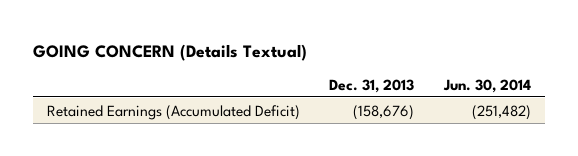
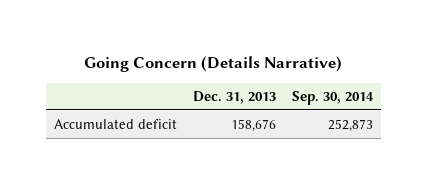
- GOING CONCERN (Details Textual)
+ Going Concern (Details Narrative)
- | Dec. 31, 2013 | Jun. 30, 2014
+ | Dec. 31, 2013 | Sep. 30, 2014
- Retained Earnings (Accumulated Deficit) | (158,676) | (251,482)
+ Accumulated deficit | 158,676 | 252,873

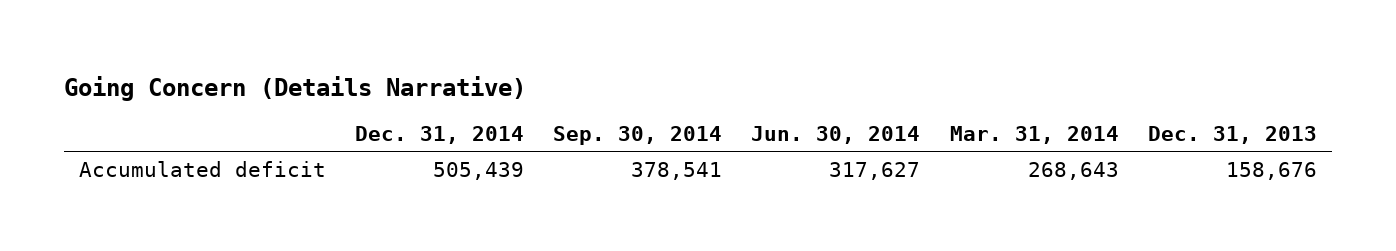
- | Dec. 31, 2013 | Sep. 30, 2014
+ | Dec. 31, 2014 | Sep. 30, 2014 | Jun. 30, 2014 | Mar. 31, 2014 | Dec. 31, 2013
- Accumulated deficit | 158,676 | 252,873
+ Accumulated deficit | 505,439 | 378,541 | 317,627 | 268,643 | 158,676

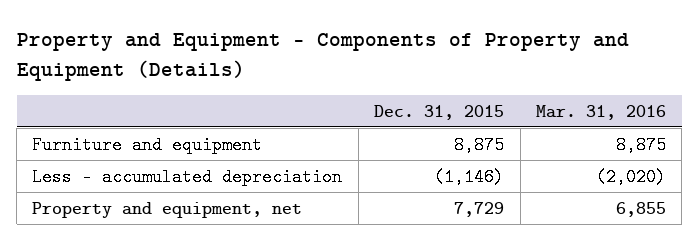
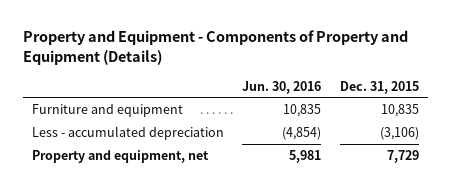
- | Dec. 31, 2015 | Mar. 31, 2016
+ | Jun. 30, 2016 | Dec. 31, 2015
- Furniture and equipment | 8,875 | 8,875
- Less - accumulated depreciation | (1,146) | (2,020)
+ Furniture and equipment | 10,835 | 10,835
+ Less - accumulated depreciation | (4,854) | (3,106)

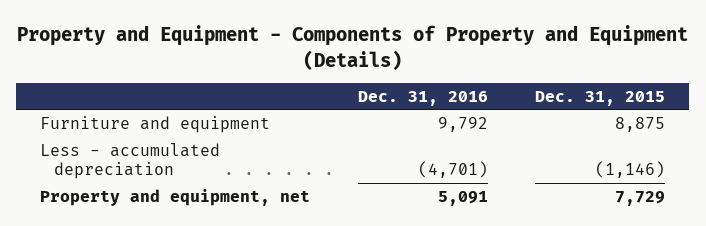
- | Jun. 30, 2016 | Dec. 31, 2015
+ | Dec. 31, 2016 | Dec. 31, 2015
- Furniture and equipment | 10,835 | 10,835
- Less - accumulated depreciation | (4,854) | (3,106)
+ Furniture and equipment | 9,792 | 8,875
+ Less - accumulated depreciation | (4,701) | (1,146)

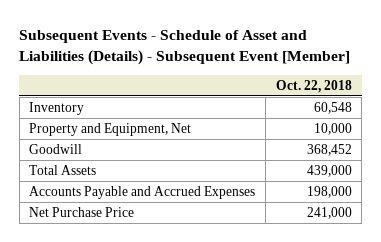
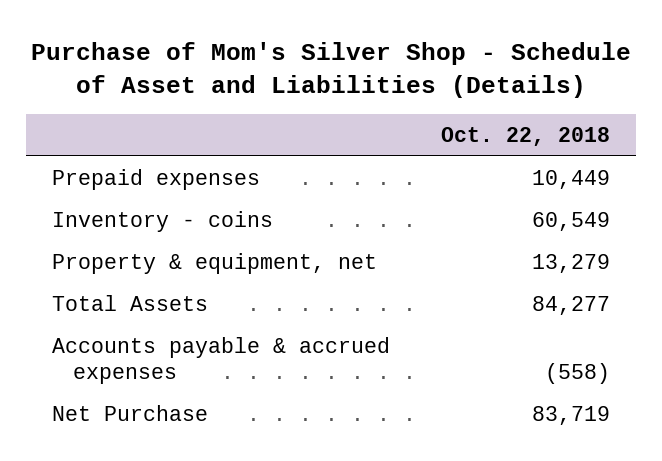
- Subsequent Events - Schedule of Asset and Liabilities (Details) - Subsequent Event [Member]
+ Purchase of Mom's Silver Shop - Schedule of Asset and Liabilities (Details)
- Inventory | 60,548
- Property and Equipment, Net | 10,000
- Goodwill | 368,452
- Total Assets | 439,000
- Accounts Payable and Accrued Expenses | 198,000
- Net Purchase Price | 241,000
+ Prepaid expenses | 10,449
+ Inventory - coins | 60,549
+ Property & equipment, net | 13,279
+ Total Assets | 84,277
+ Accounts payable & accrued expenses | (558)
+ Net Purchase | 83,719

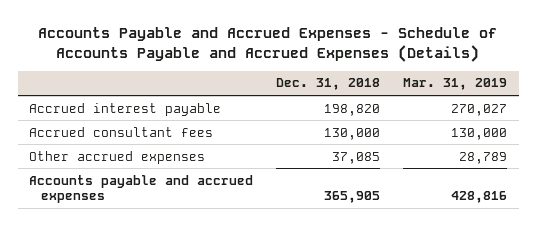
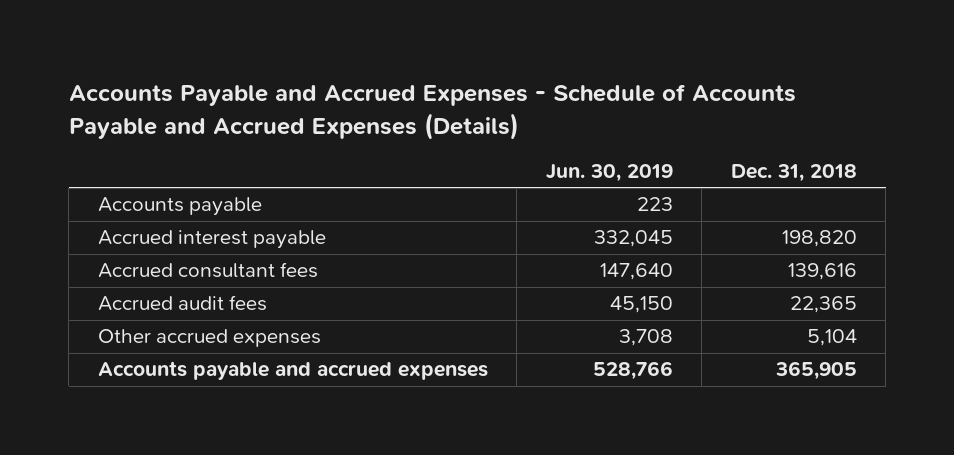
- | Dec. 31, 2018 | Mar. 31, 2019
+ | Jun. 30, 2019 | Dec. 31, 2018
+ Accounts payable | 223 |
- Accrued consultant fees | 130,000 | 130,000
- Other accrued expenses | 37,085 | 28,789
+ Accrued consultant fees | 147,640 | 139,616
+ Accrued audit fees | 45,150 | 22,365
+ Other accrued expenses | 3,708 | 5,104

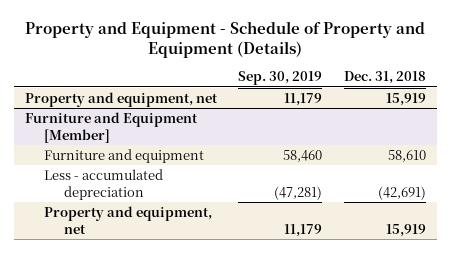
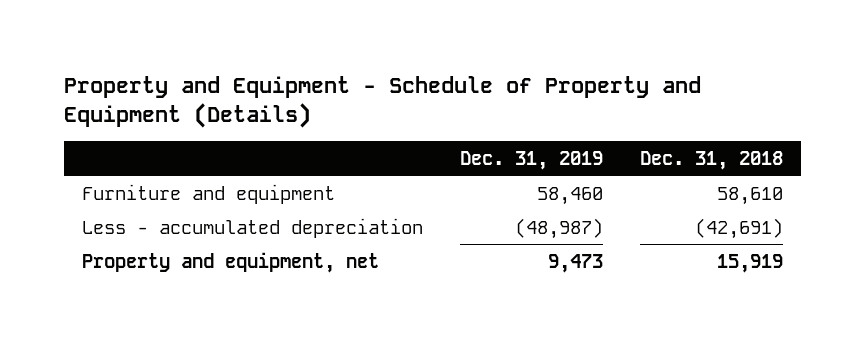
- | Sep. 30, 2019 | Dec. 31, 2018
+ | Dec. 31, 2019 | Dec. 31, 2018
- Property and equipment, net | 11,179 | 15,919
- Furniture and Equipment [Member]

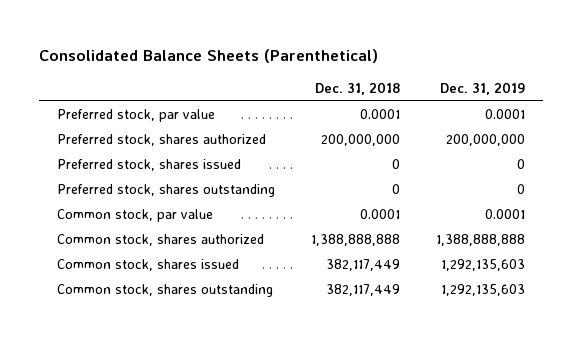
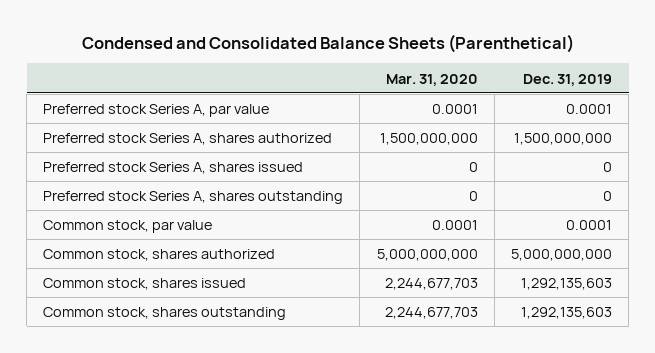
- Consolidated Balance Sheets (Parenthetical)
+ Condensed and Consolidated Balance Sheets (Parenthetical)
- | Dec. 31, 2018 | Dec. 31, 2019
+ | Mar. 31, 2020 | Dec. 31, 2019
- Preferred stock, par value | 0.0001 | 0.0001
- Preferred stock, shares authorized | 200,000,000 | 200,000,000
- Preferred stock, shares issued | 0 | 0
- Preferred stock, shares outstanding | 0 | 0
+ Preferred stock Series A, par value | 0.0001 | 0.0001
+ Preferred stock Series A, shares authorized | 1,500,000,000 | 1,500,000,000
+ Preferred stock Series A, shares issued | 0 | 0
+ Preferred stock Series A, shares outstanding | 0 | 0
- Common stock, shares authorized | 1,388,888,888 | 1,388,888,888
+ Common stock, shares authorized | 5,000,000,000 | 5,000,000,000

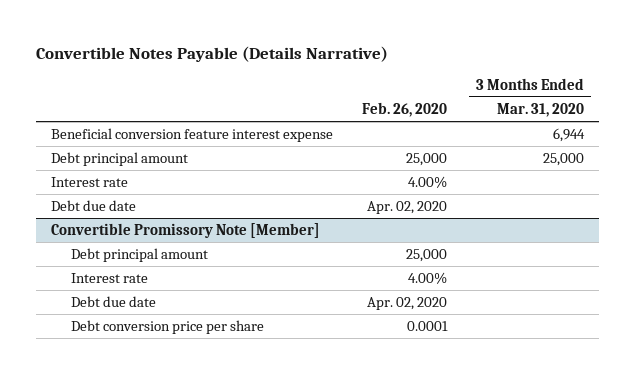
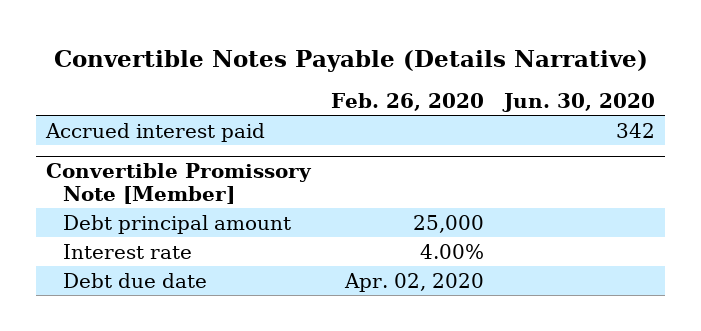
- | Feb. 26, 2020 | 3 Months Ended Mar. 31, 2020
+ | Feb. 26, 2020 | Jun. 30, 2020
- Beneficial conversion feature interest expense | | 6,944
- Debt principal amount | 25,000 | 25,000
- Interest rate | 4.00% |
- Debt due date | Apr. 02, 2020 |
+ Accrued interest paid | | 342
@ Convertible Promissory Note [Member]
- Debt conversion price per share | 0.0001 |

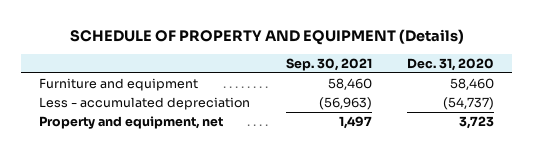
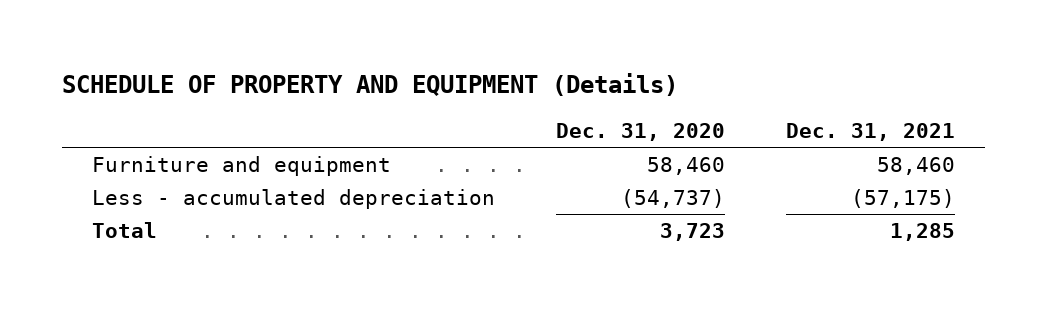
- | Sep. 30, 2021 | Dec. 31, 2020
+ | Dec. 31, 2020 | Dec. 31, 2021
- Property and equipment, net | 1,497 | 3,723
+ Total | 3,723 | 1,285

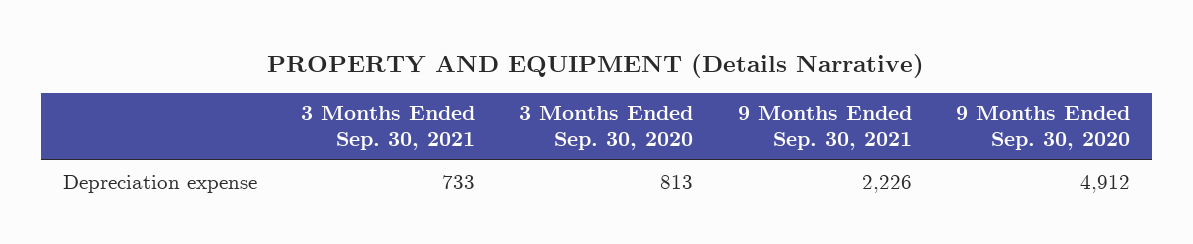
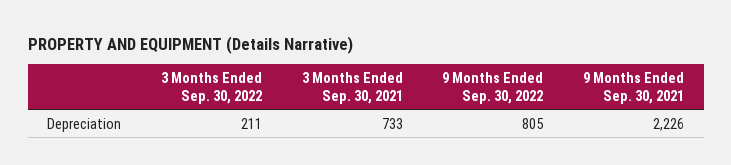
- | 3 Months Ended Sep. 30, 2021 | 3 Months Ended Sep. 30, 2020 | 9 Months Ended Sep. 30, 2021 | 9 Months Ended Sep. 30, 2020
+ | 3 Months Ended Sep. 30, 2022 | 3 Months Ended Sep. 30, 2021 | 9 Months Ended Sep. 30, 2022 | 9 Months Ended Sep. 30, 2021
- Depreciation expense | 733 | 813 | 2,226 | 4,912
+ Depreciation | 211 | 733 | 805 | 2,226

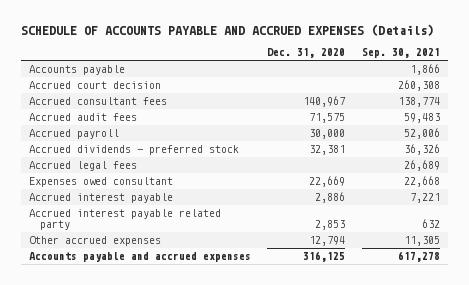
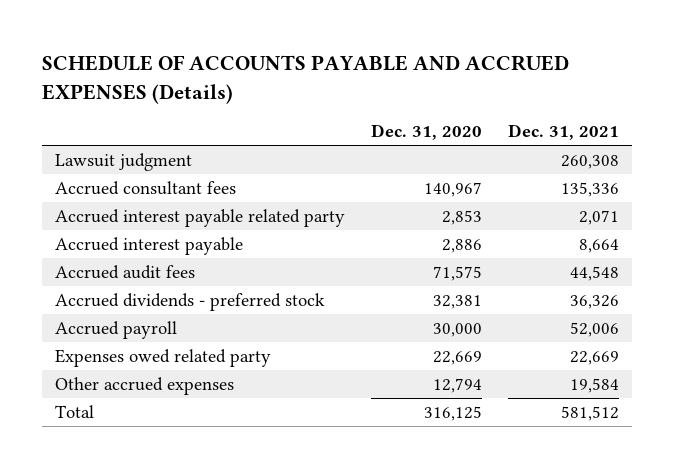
- | Dec. 31, 2020 | Sep. 30, 2021
+ | Dec. 31, 2020 | Dec. 31, 2021
- Accounts payable | | 1,866
- Accrued court decision | | 260,308
+ Lawsuit judgment | | 260,308
moved up: Accrued interest payable related party | 2,853 | 2,071
moved up: Accrued interest payable | 2,886 | 8,664
- Accrued legal fees | | 26,689
- Expenses owed consultant | 22,669 | 22,668
moved down: Accrued payroll | 30,000 | 52,006
+ Expenses owed related party | 22,669 | 22,669
- Accounts payable and accrued expenses | 316,125 | 617,278
+ Total | 316,125 | 581,512

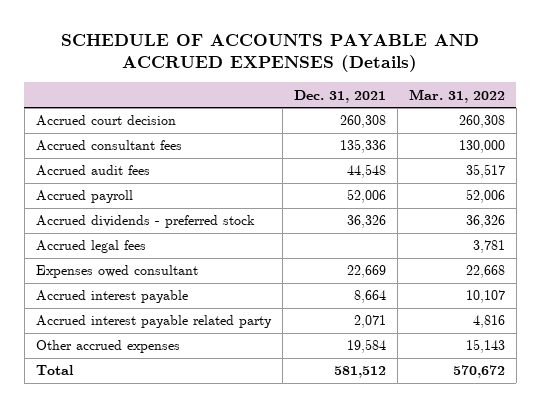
- | Dec. 31, 2020 | Dec. 31, 2021
+ | Dec. 31, 2021 | Mar. 31, 2022
- Lawsuit judgment | | 260,308
+ Accrued court decision | 260,308 | 260,308
- Expenses owed related party | 22,669 | 22,669
moved down: Accrued dividends - preferred stock | 36,326 | 36,326
+ Accrued legal fees | | 3,781
+ Expenses owed consultant | 22,669 | 22,668
moved down: Accrued interest payable | 8,664 | 10,107
moved down: Accrued interest payable related party | 2,071 | 4,816

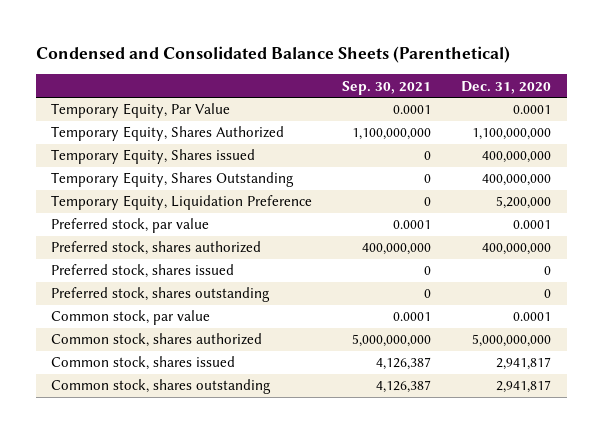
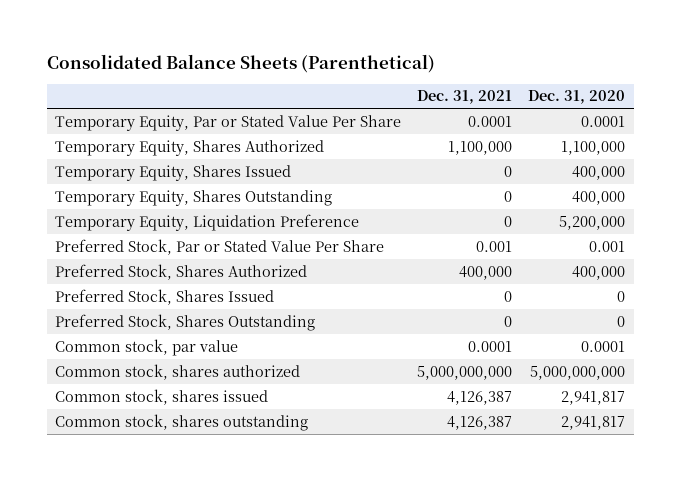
- Condensed and Consolidated Balance Sheets (Parenthetical)
+ Consolidated Balance Sheets (Parenthetical)
- | Sep. 30, 2021 | Dec. 31, 2020
+ | Dec. 31, 2021 | Dec. 31, 2020
- Temporary Equity, Par Value | 0.0001 | 0.0001
- Temporary Equity, Shares Authorized | 1,100,000,000 | 1,100,000,000
- Temporary Equity, Shares issued | 0 | 400,000,000
- Temporary Equity, Shares Outstanding | 0 | 400,000,000
+ Temporary Equity, Par or Stated Value Per Share | 0.0001 | 0.0001
+ Temporary Equity, Shares Authorized | 1,100,000 | 1,100,000
+ Temporary Equity, Shares Issued | 0 | 400,000
+ Temporary Equity, Shares Outstanding | 0 | 400,000
- Preferred stock, par value | 0.0001 | 0.0001
- Preferred stock, shares authorized | 400,000,000 | 400,000,000
- Preferred stock, shares issued | 0 | 0
- Preferred stock, shares outstanding | 0 | 0
+ Preferred Stock, Par or Stated Value Per Share | 0.001 | 0.001
+ Preferred Stock, Shares Authorized | 400,000 | 400,000
+ Preferred Stock, Shares Issued | 0 | 0
+ Preferred Stock, Shares Outstanding | 0 | 0

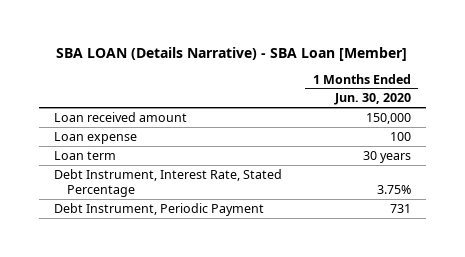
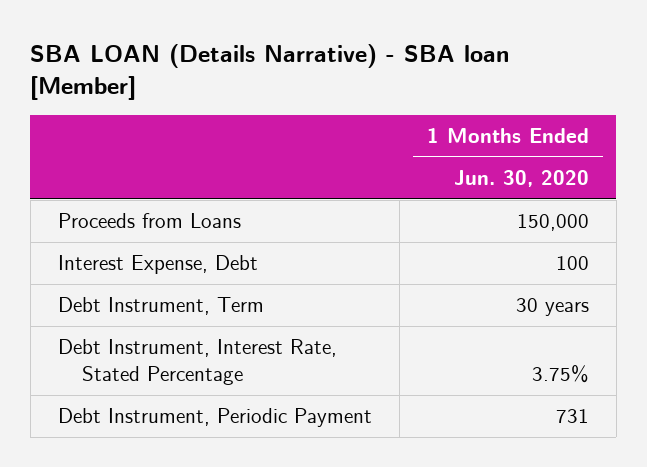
- SBA LOAN (Details Narrative) - SBA Loan [Member]
+ SBA LOAN (Details Narrative) - SBA loan [Member]
- Loan received amount | 150,000
- Loan expense | 100
- Loan term | 30 years
+ Proceeds from Loans | 150,000
+ Interest Expense, Debt | 100
+ Debt Instrument, Term | 30 years

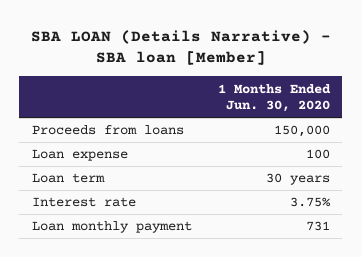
- Proceeds from Loans | 150,000
- Interest Expense, Debt | 100
- Debt Instrument, Term | 30 years
- Debt Instrument, Interest Rate, Stated Percentage | 3.75%
- Debt Instrument, Periodic Payment | 731
+ Proceeds from loans | 150,000
+ Loan expense | 100
+ Loan term | 30 years
+ Interest rate | 3.75%
+ Loan monthly payment | 731

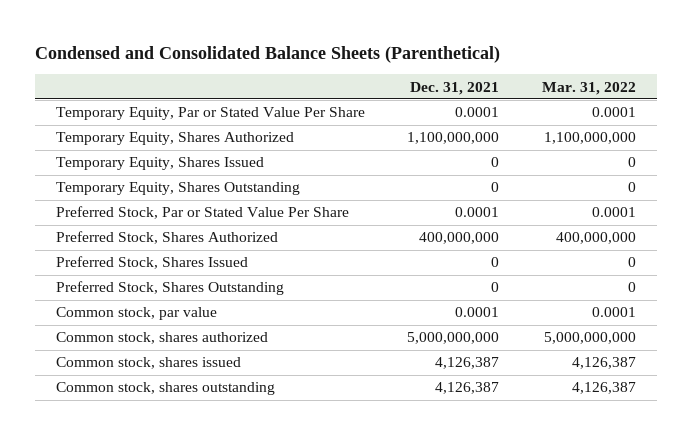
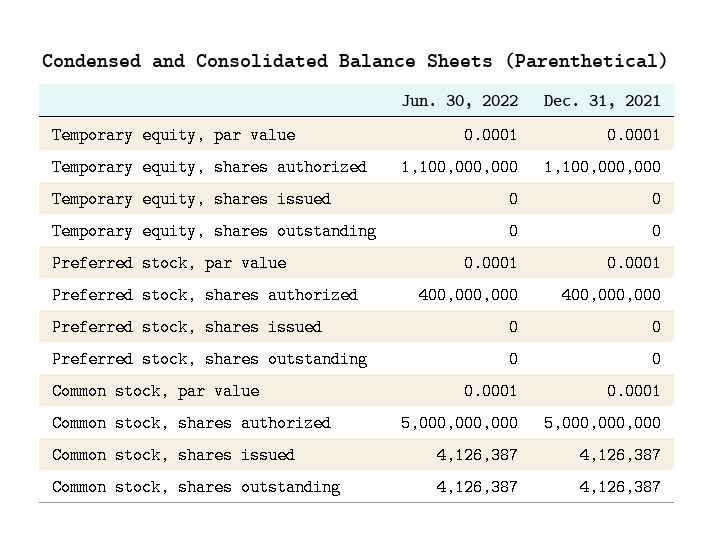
- | Dec. 31, 2021 | Mar. 31, 2022
+ | Jun. 30, 2022 | Dec. 31, 2021
- Temporary Equity, Par or Stated Value Per Share | 0.0001 | 0.0001
- Temporary Equity, Shares Authorized | 1,100,000,000 | 1,100,000,000
- Temporary Equity, Shares Issued | 0 | 0
- Temporary Equity, Shares Outstanding | 0 | 0
- Preferred Stock, Par or Stated Value Per Share | 0.0001 | 0.0001
- Preferred Stock, Shares Authorized | 400,000,000 | 400,000,000
- Preferred Stock, Shares Issued | 0 | 0
- Preferred Stock, Shares Outstanding | 0 | 0
+ Temporary equity, par value | 0.0001 | 0.0001
+ Temporary equity, shares authorized | 1,100,000,000 | 1,100,000,000
+ Temporary equity, shares issued | 0 | 0
+ Temporary equity, shares outstanding | 0 | 0
+ Preferred stock, par value | 0.0001 | 0.0001
+ Preferred stock, shares authorized | 400,000,000 | 400,000,000
+ Preferred stock, shares issued | 0 | 0
+ Preferred stock, shares outstanding | 0 | 0

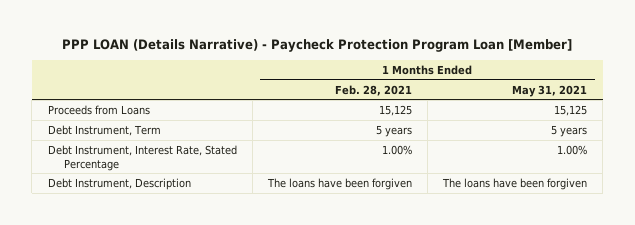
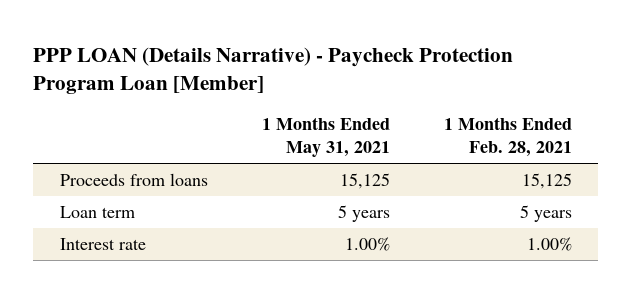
- | 1 Months Ended Feb. 28, 2021 | 1 Months Ended May 31, 2021
+ | 1 Months Ended May 31, 2021 | 1 Months Ended Feb. 28, 2021
- Proceeds from Loans | 15,125 | 15,125
- Debt Instrument, Term | 5 years | 5 years
- Debt Instrument, Interest Rate, Stated Percentage | 1.00% | 1.00%
- Debt Instrument, Description | The loans have been forgiven | The loans have been forgiven
+ Proceeds from loans | 15,125 | 15,125
+ Loan term | 5 years | 5 years
+ Interest rate | 1.00% | 1.00%

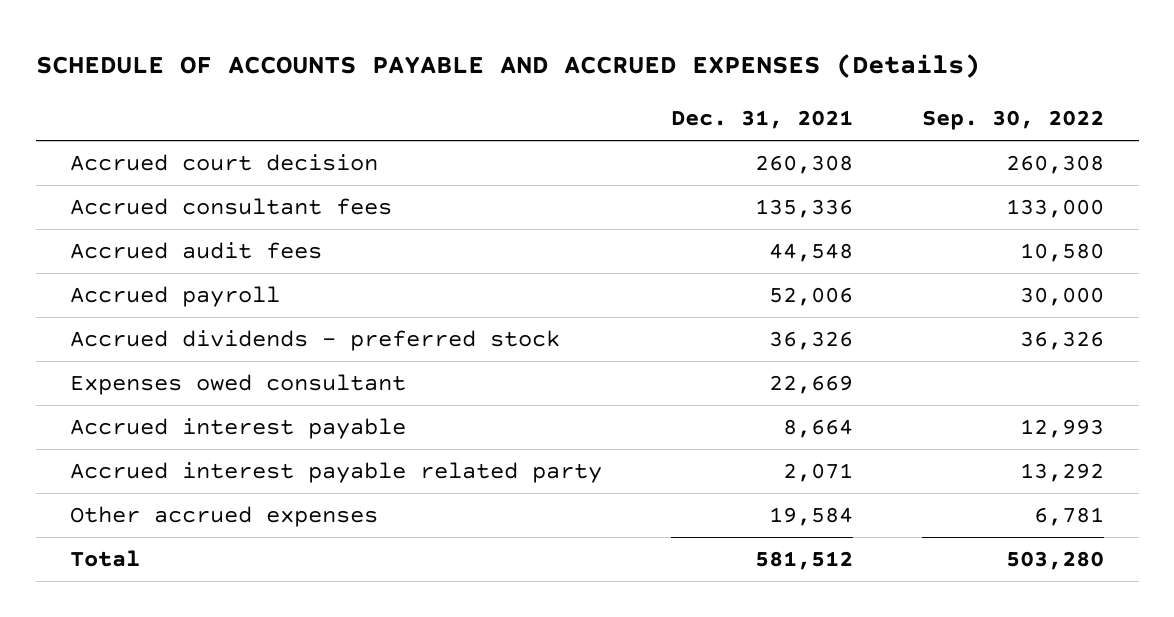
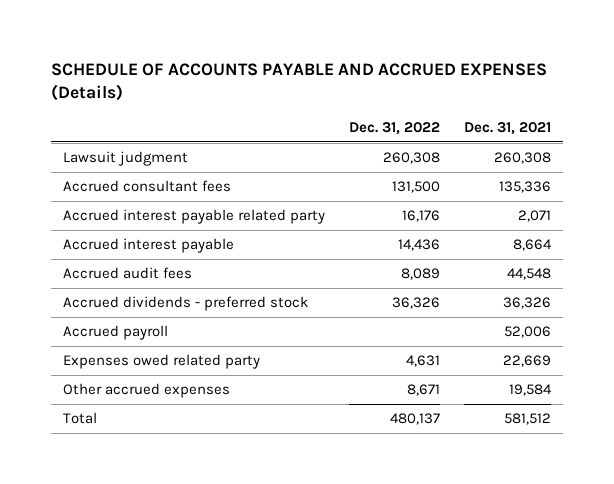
- | Dec. 31, 2021 | Sep. 30, 2022
+ | Dec. 31, 2022 | Dec. 31, 2021
- Accrued court decision | 260,308 | 260,308
+ Lawsuit judgment | 260,308 | 260,308
moved up: Accrued interest payable related party | 16,176 | 2,071
moved up: Accrued interest payable | 14,436 | 8,664
- Expenses owed consultant | 22,669 |
moved down: Accrued payroll | | 52,006
+ Expenses owed related party | 4,631 | 22,669

